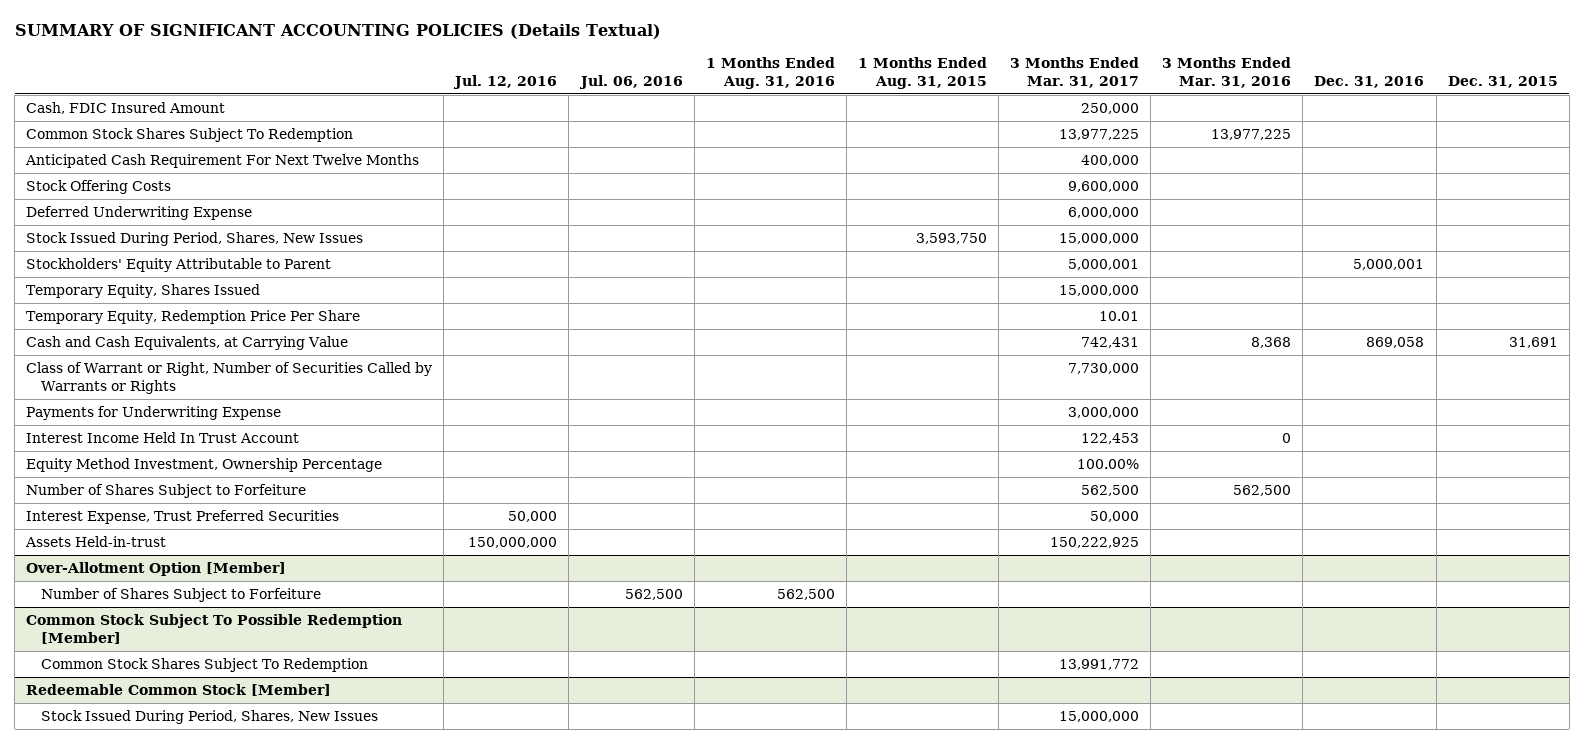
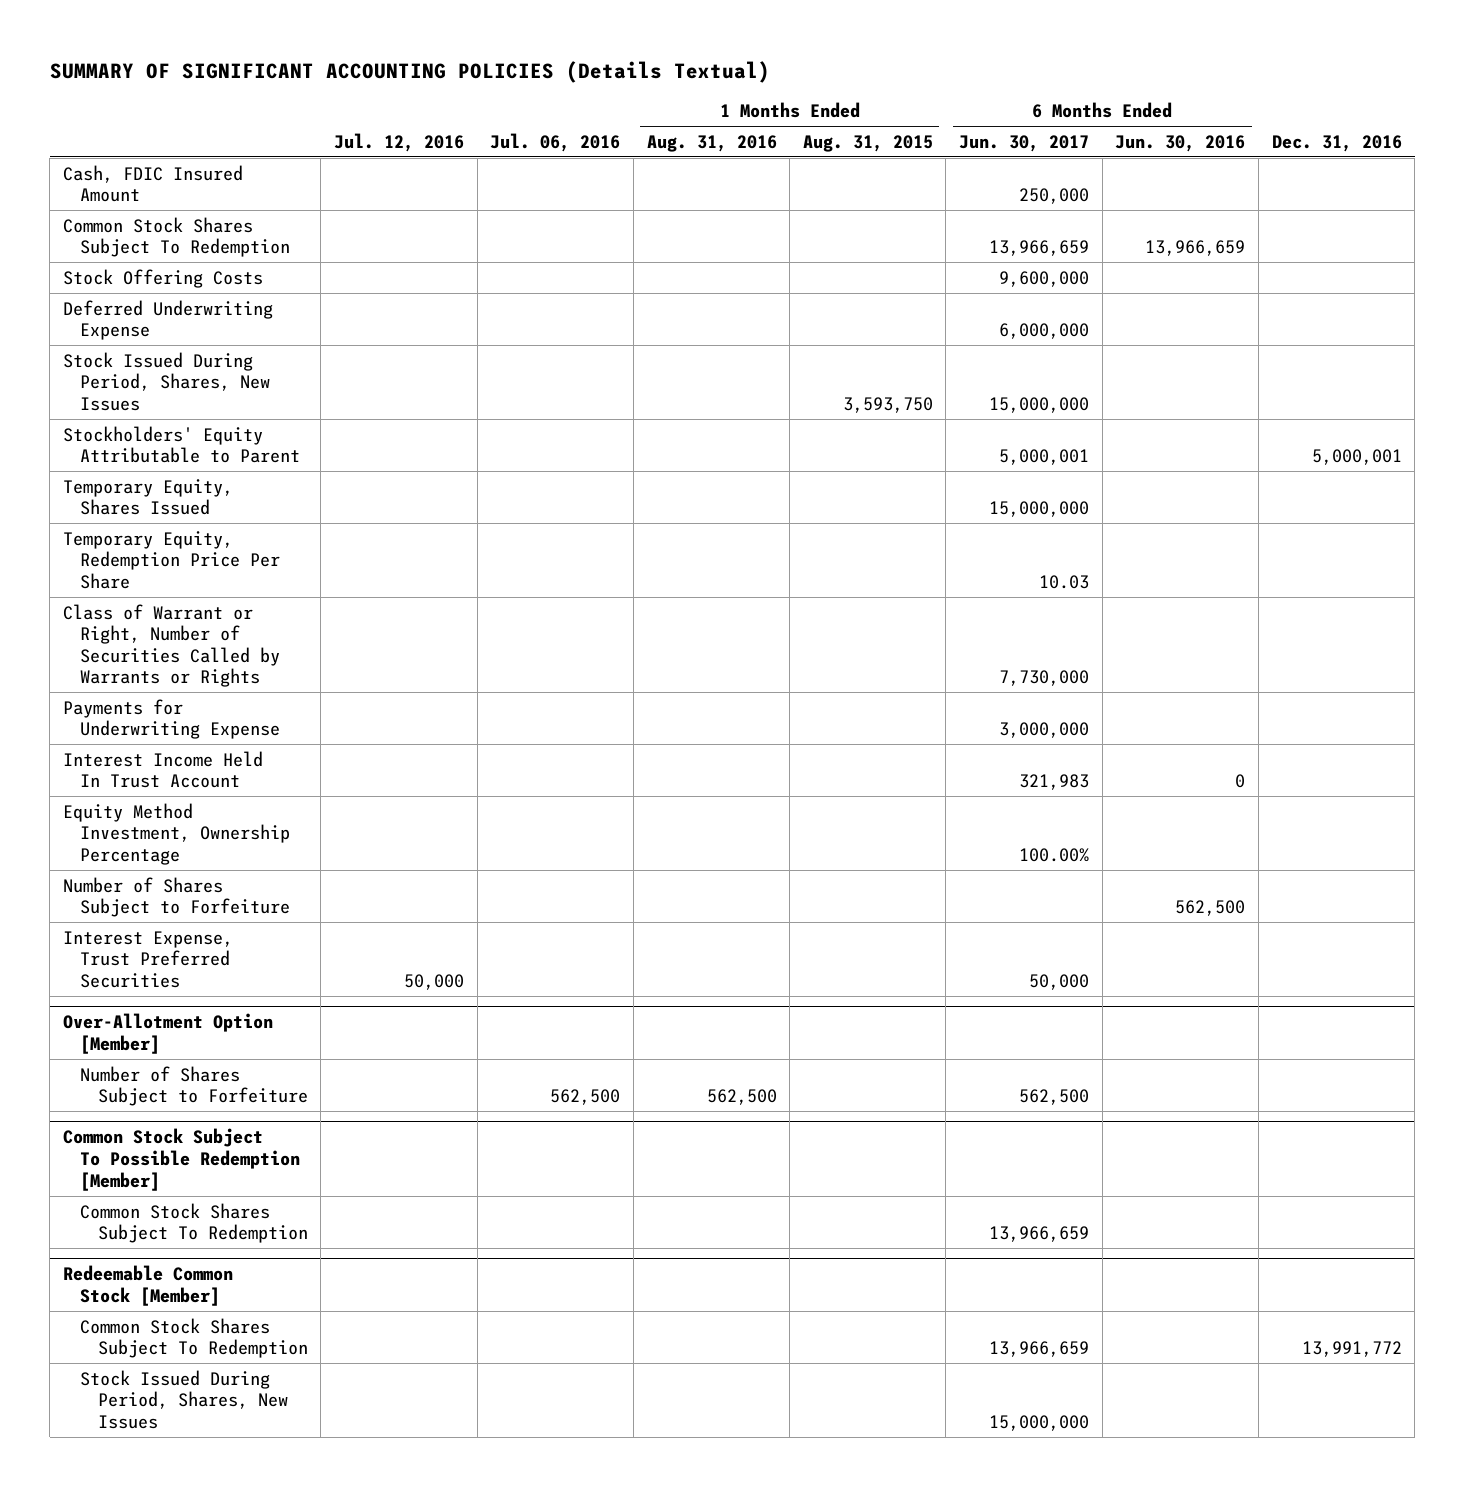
- | Jul. 12, 2016 | Jul. 06, 2016 | 1 Months Ended Aug. 31, 2016 | 1 Months Ended Aug. 31, 2015 | 3 Months Ended Mar. 31, 2017 | 3 Months Ended Mar. 31, 2016 | Dec. 31, 2016 | Dec. 31, 2015
+ | Jul. 12, 2016 | Jul. 06, 2016 | 1 Months Ended Aug. 31, 2016 | 1 Months Ended Aug. 31, 2015 | 6 Months Ended Jun. 30, 2017 | 6 Months Ended Jun. 30, 2016 | Dec. 31, 2016
- Anticipated Cash Requirement For Next Twelve Months | | | | | 400,000 | | |
- Cash and Cash Equivalents, at Carrying Value | | | | | 742,431 | 8,368 | 869,058 | 31,691
- Assets Held-in-trust | 150,000,000 | | | | 150,222,925 | | |
@ Redeemable Common Stock [Member]
+ Common Stock Shares Subject To Redemption | | | | | 13,966,659 | | 13,991,772

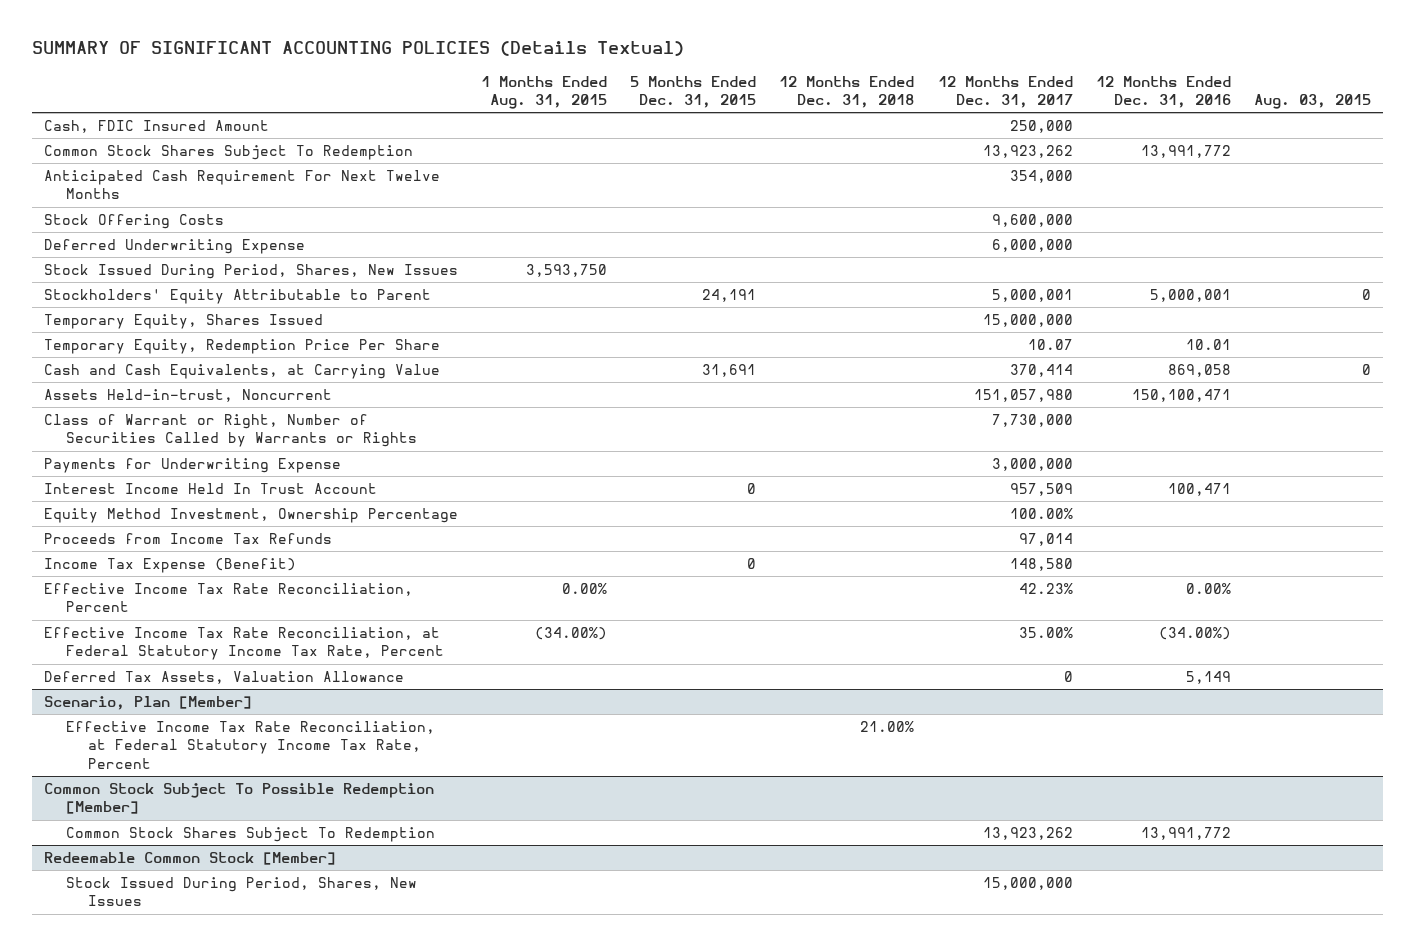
- | Jul. 12, 2016 | Jul. 06, 2016 | 1 Months Ended Aug. 31, 2016 | 1 Months Ended Aug. 31, 2015 | 6 Months Ended Jun. 30, 2017 | 6 Months Ended Jun. 30, 2016 | Dec. 31, 2016
+ | 1 Months Ended Aug. 31, 2015 | 5 Months Ended Dec. 31, 2015 | 12 Months Ended Dec. 31, 2018 | 12 Months Ended Dec. 31, 2017 | 12 Months Ended Dec. 31, 2016 | Aug. 03, 2015
+ Anticipated Cash Requirement For Next Twelve Months | | | | 354,000 | |
+ Cash and Cash Equivalents, at Carrying Value | | 31,691 | | 370,414 | 869,058 | 0
+ Assets Held-in-trust, Noncurrent | | | | 151,057,980 | 150,100,471 |
- Number of Shares Subject to Forfeiture | | | | | | 562,500 |
- Interest Expense, Trust Preferred Securities | 50,000 | | | | 50,000 | |
- Over-Allotment Option [Member]
- Number of Shares Subject to Forfeiture | | 562,500 | 562,500 | | 562,500 | |
+ Proceeds from Income Tax Refunds | | | | 97,014 | |
+ Income Tax Expense (Benefit) | | 0 | | 148,580 | |
+ Effective Income Tax Rate Reconciliation, Percent | 0.00% | | | 42.23% | 0.00% |
+ Effective Income Tax Rate Reconciliation, at Federal Statutory Income Tax Rate, Percent | (34.00%) | | | 35.00% | (34.00%) |
+ Deferred Tax Assets, Valuation Allowance | | | | 0 | 5,149 |
+ Scenario, Plan [Member]
+ Effective Income Tax Rate Reconciliation, at Federal Statutory Income Tax Rate, Percent | | | 21.00% | | |
@ Redeemable Common Stock [Member]
- Common Stock Shares Subject To Redemption | | | | | 13,966,659 | | 13,991,772

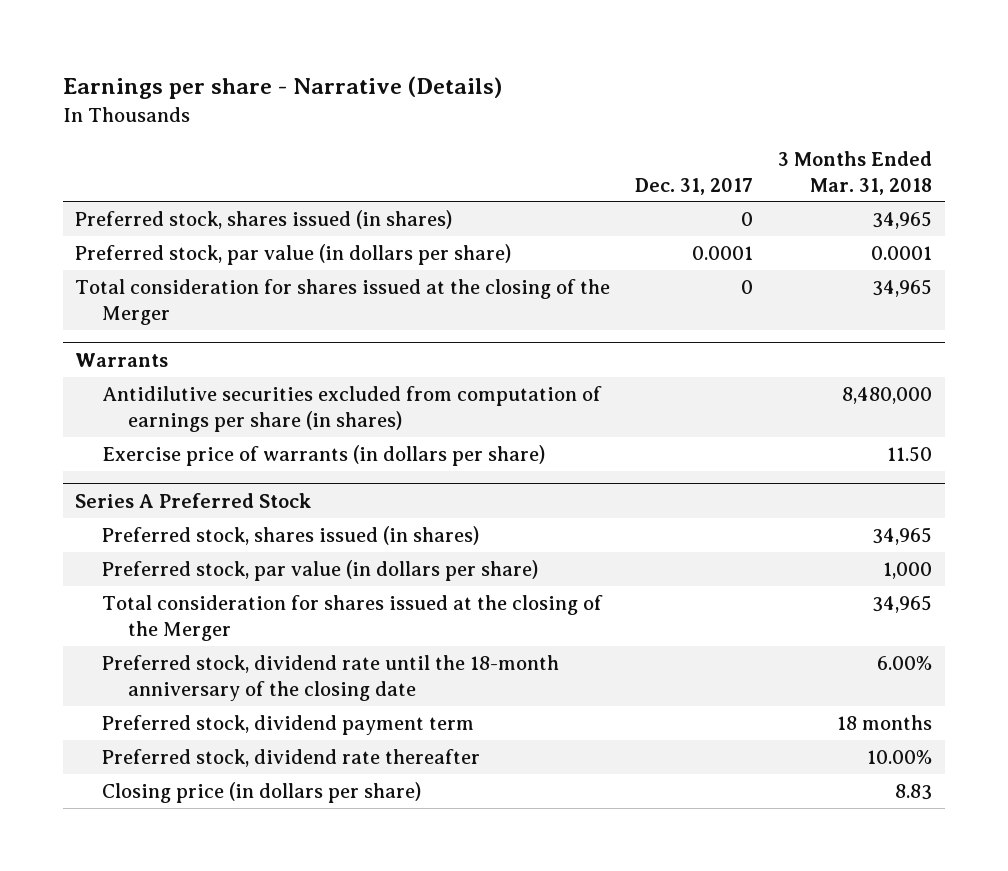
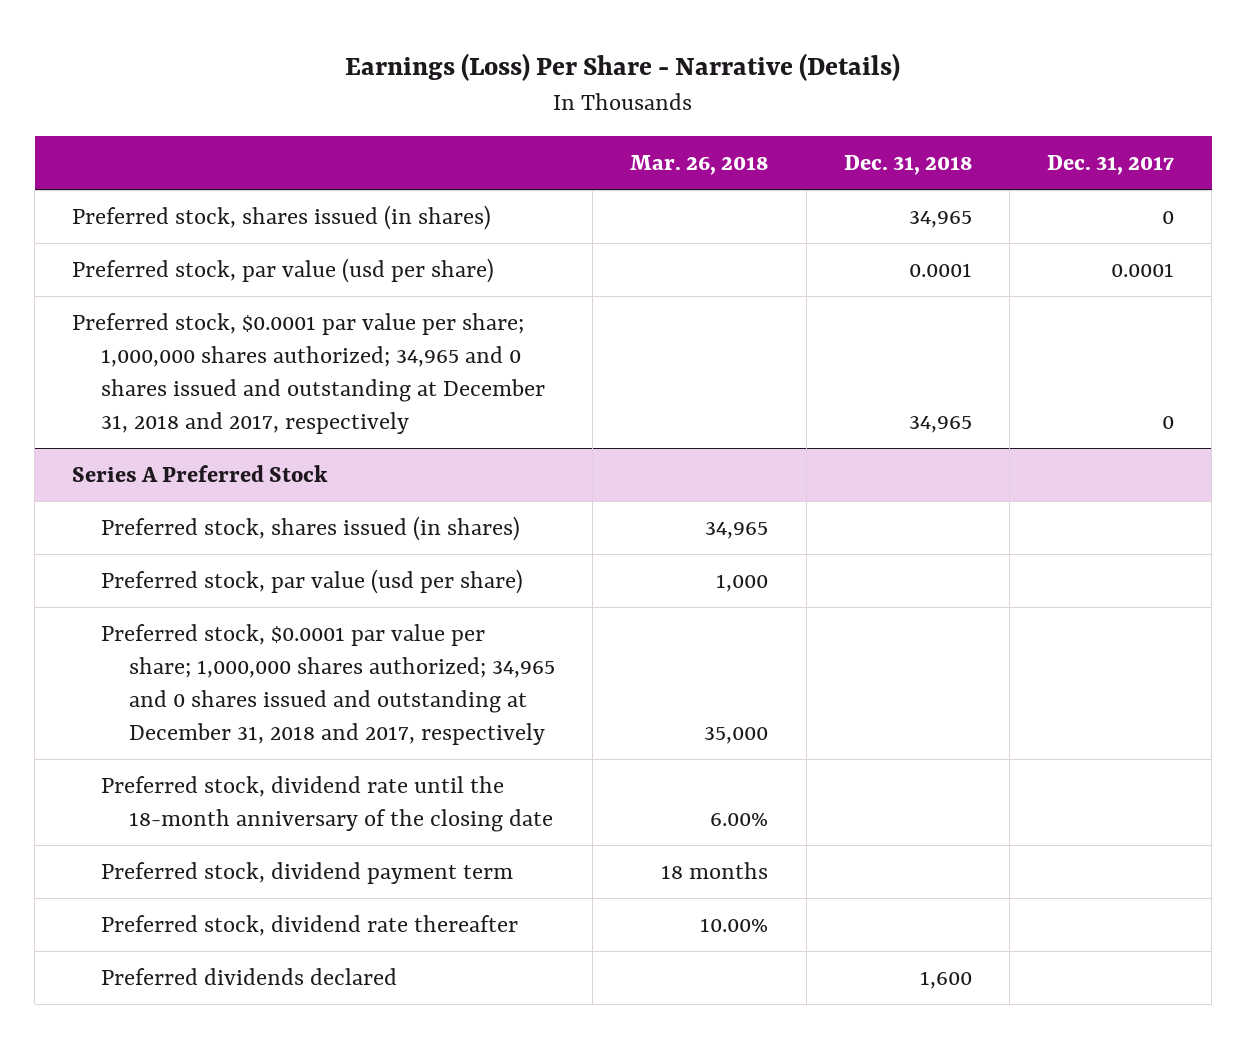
- Earnings per share - Narrative (Details)
+ Earnings (Loss) Per Share - Narrative (Details)
- | Dec. 31, 2017 | 3 Months Ended Mar. 31, 2018
+ | Mar. 26, 2018 | Dec. 31, 2018 | Dec. 31, 2017
- Preferred stock, par value (in dollars per share) | 0.0001 | 0.0001
- Total consideration for shares issued at the closing of the Merger | 0 | 34,965
- Warrants
- Antidilutive securities excluded from computation of earnings per share (in shares) | | 8,480,000
- Exercise price of warrants (in dollars per share) | | 11.50
+ Preferred stock, par value (usd per share) | | 0.0001 | 0.0001
+ Preferred stock, $0.0001 par value per share; 1,000,000 shares authorized; 34,965 and 0 shares issued and outstanding at December 31, 2018 and 2017, respectively | | 34,965 | 0
@ Series A Preferred Stock
- Preferred stock, par value (in dollars per share) | | 1,000
- Total consideration for shares issued at the closing of the Merger | | 34,965
+ Preferred stock, par value (usd per share) | 1,000 | |
+ Preferred stock, $0.0001 par value per share; 1,000,000 shares authorized; 34,965 and 0 shares issued and outstanding at December 31, 2018 and 2017, respectively | 35,000 | |
- Closing price (in dollars per share) | | 8.83
+ Preferred dividends declared | | 1,600 |

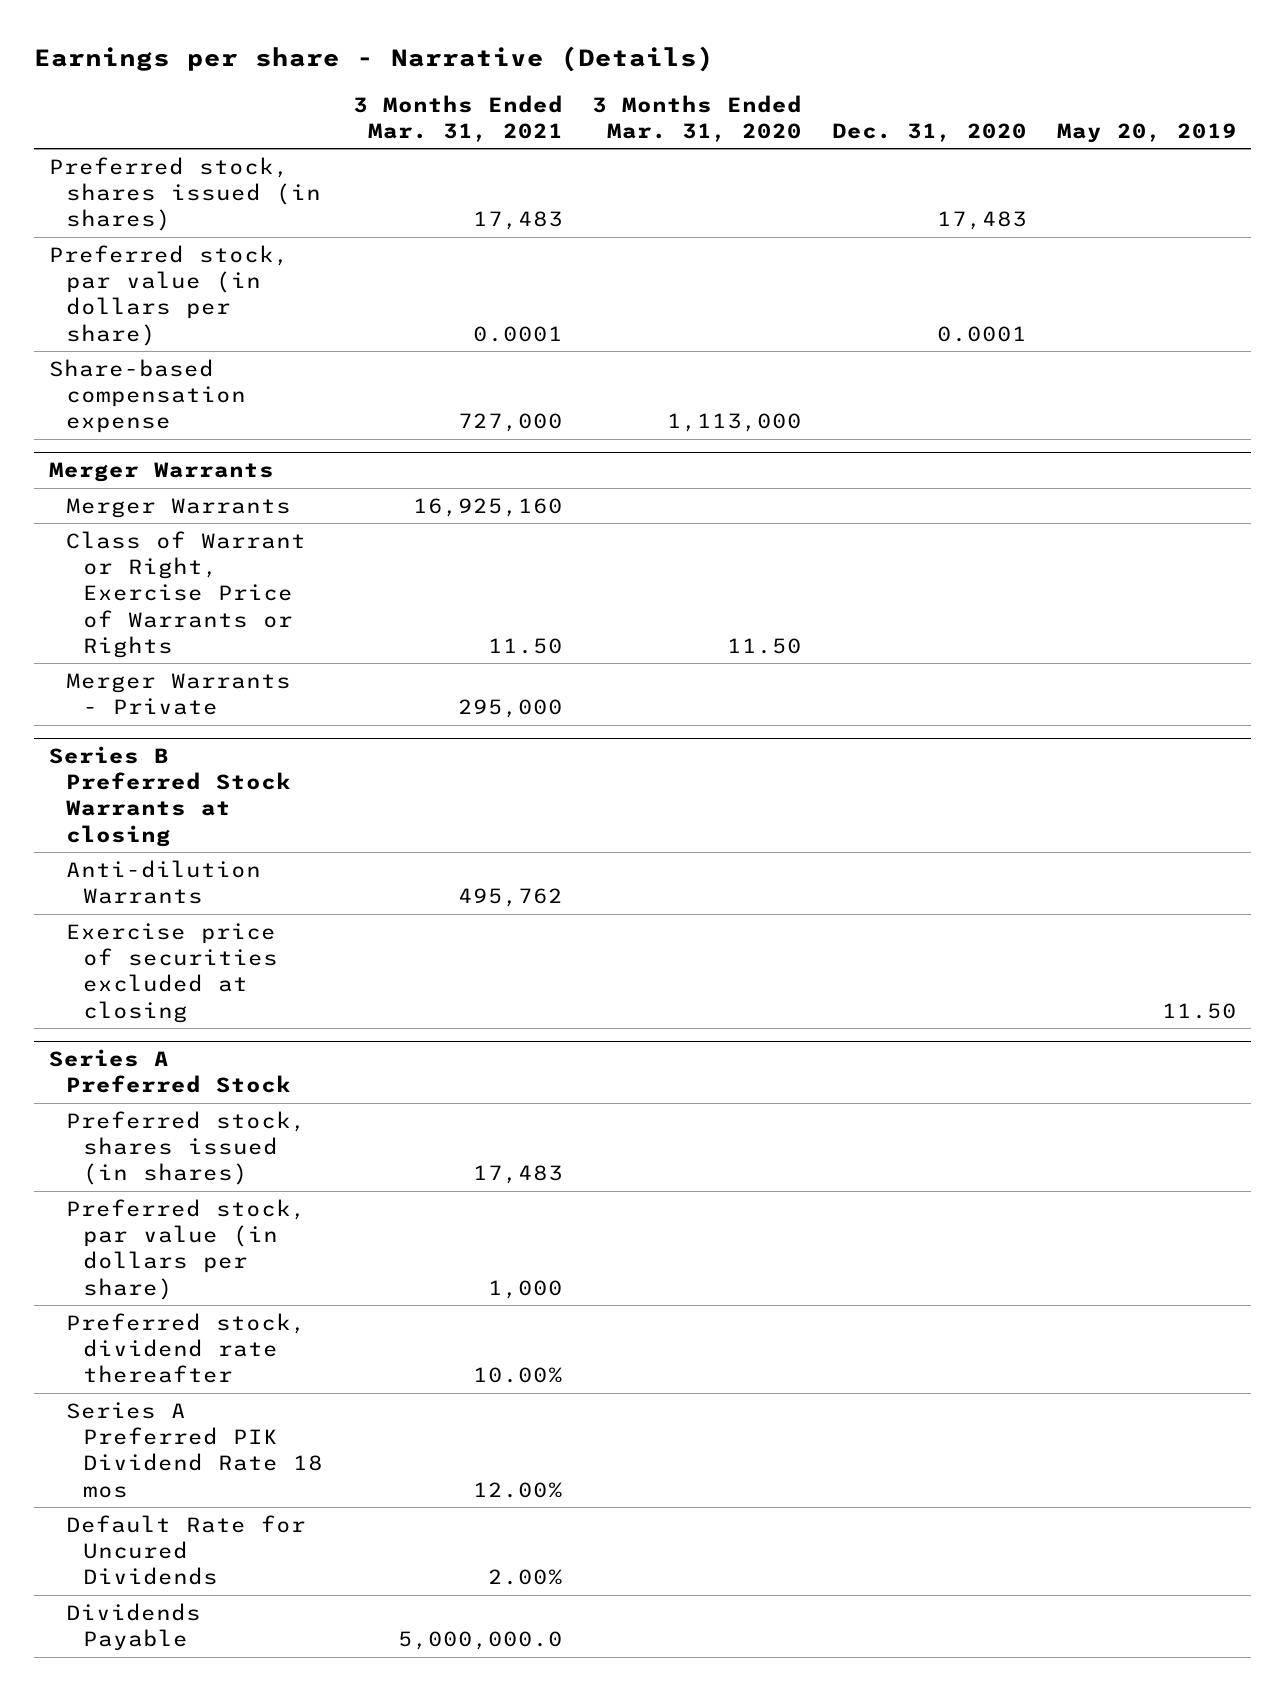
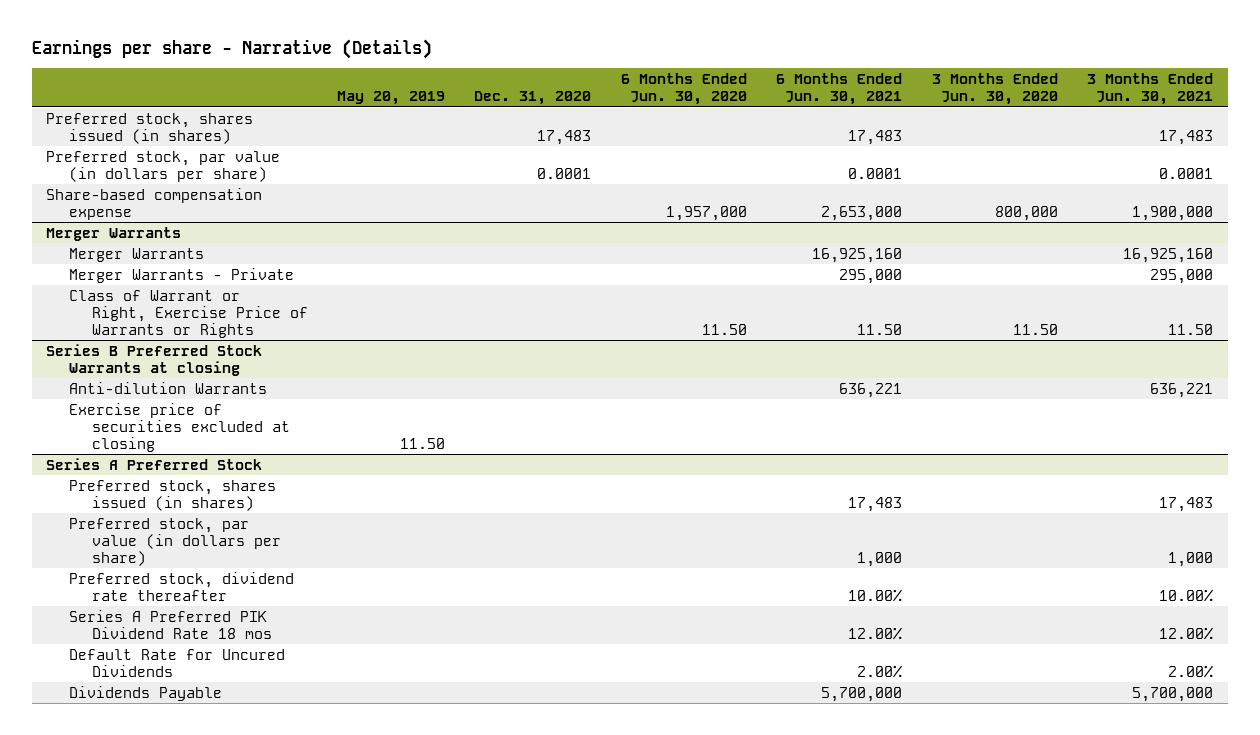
- | 3 Months Ended Mar. 31, 2021 | 3 Months Ended Mar. 31, 2020 | Dec. 31, 2020 | May 20, 2019
+ | May 20, 2019 | Dec. 31, 2020 | 6 Months Ended Jun. 30, 2020 | 6 Months Ended Jun. 30, 2021 | 3 Months Ended Jun. 30, 2020 | 3 Months Ended Jun. 30, 2021
@ Merger Warrants
moved down: Class of Warrant or Right, Exercise Price of Warrants or Rights | | | 11.50 | 11.50 | 11.50 | 11.50

